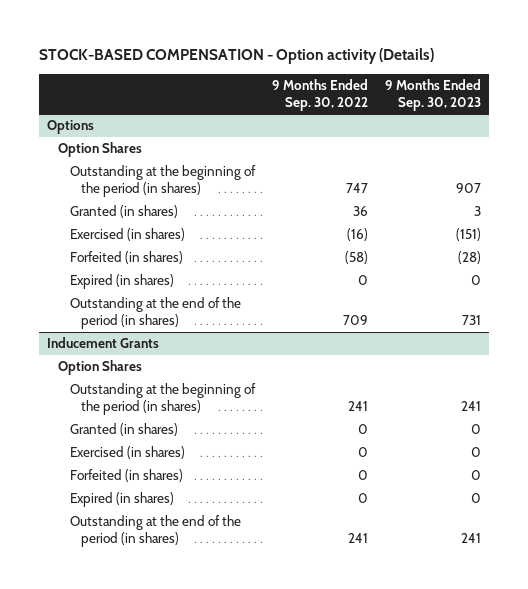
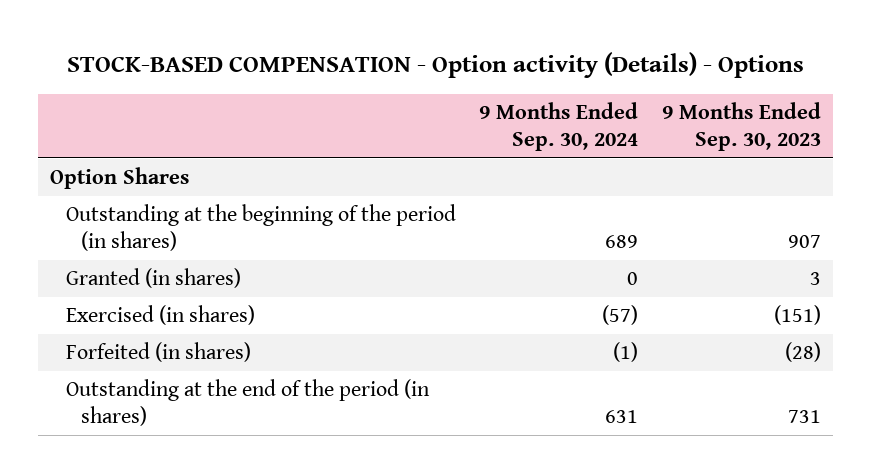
- STOCK-BASED COMPENSATION - Option activity (Details)
+ STOCK-BASED COMPENSATION - Option activity (Details) - Options
- | 9 Months Ended Sep. 30, 2022 | 9 Months Ended Sep. 30, 2023
+ | 9 Months Ended Sep. 30, 2024 | 9 Months Ended Sep. 30, 2023
- Options
- Expired (in shares) | 0 | 0
- Inducement Grants
- Option Shares
- Outstanding at the beginning of the period (in shares) | 241 | 241
- Granted (in shares) | 0 | 0
- Exercised (in shares) | 0 | 0
- Forfeited (in shares) | 0 | 0
- Expired (in shares) | 0 | 0
- Outstanding at the end of the period (in shares) | 241 | 241

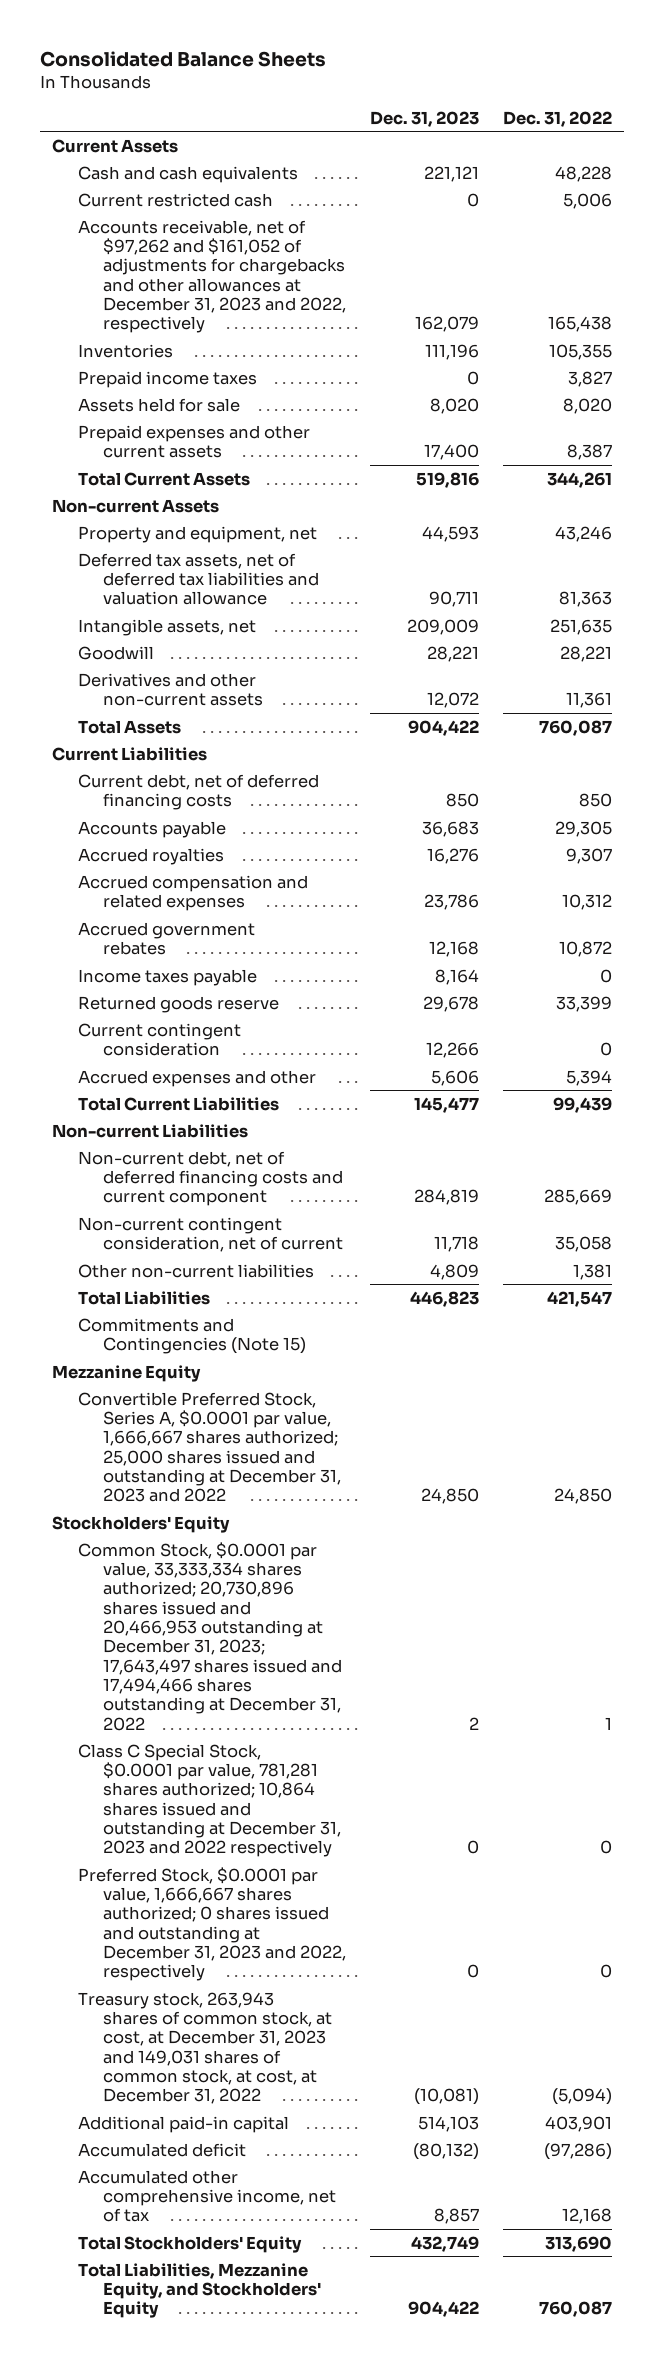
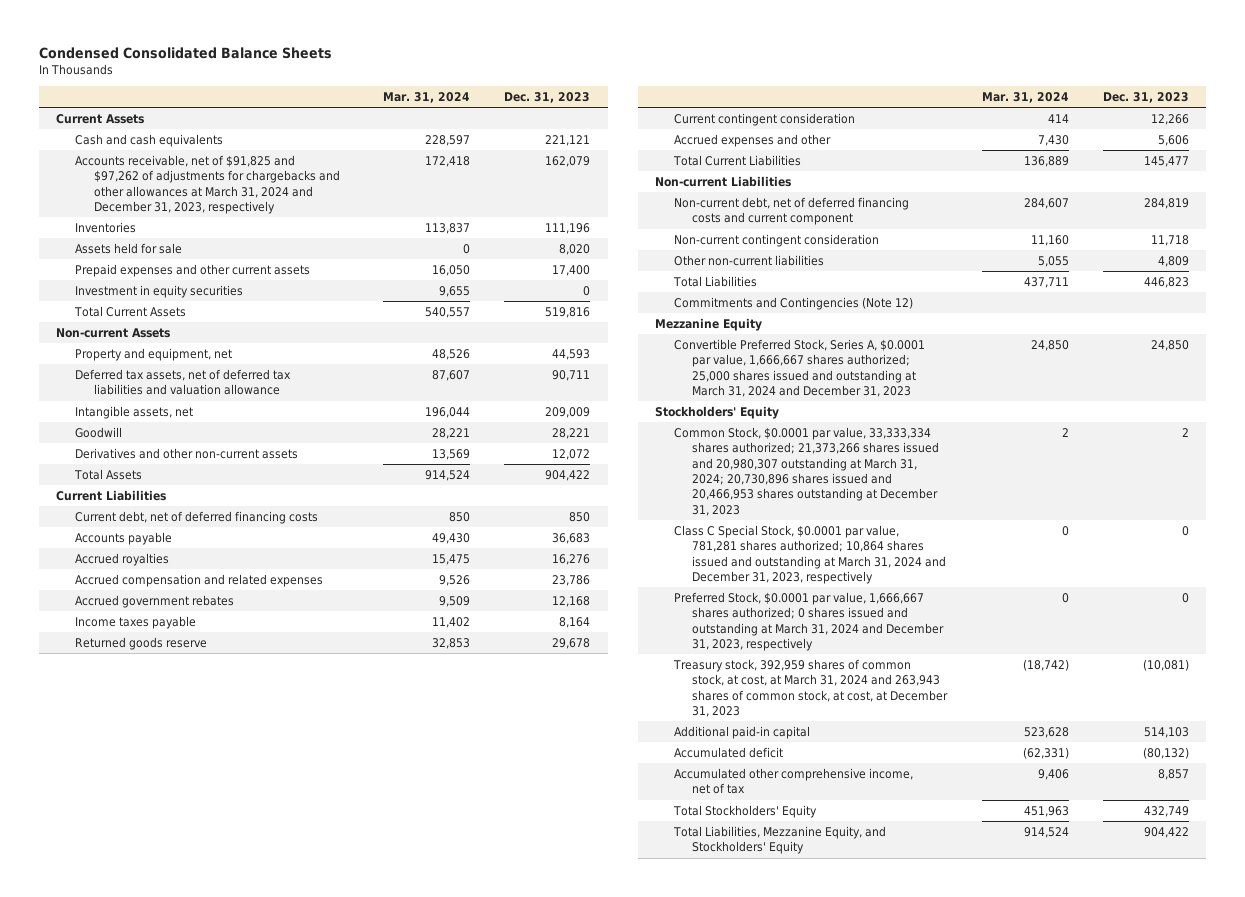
- Consolidated Balance Sheets
+ Condensed Consolidated Balance Sheets
- | Dec. 31, 2023 | Dec. 31, 2022
+ | Mar. 31, 2024 | Dec. 31, 2023
- Current restricted cash | 0 | 5,006
- Accounts receivable, net of $97,262 and $161,052 of adjustments for chargebacks and other allowances at December 31, 2023 and 2022, respectively | 162,079 | 165,438
+ Accounts receivable, net of $91,825 and $97,262 of adjustments for chargebacks and other allowances at March 31, 2024 and December 31, 2023, respectively | 172,418 | 162,079
- Prepaid income taxes | 0 | 3,827
+ Investment in equity securities | 9,655 | 0
- Non-current contingent consideration, net of current | 11,718 | 35,058
+ Non-current contingent consideration | 11,160 | 11,718
- Commitments and Contingencies (Note 15)
+ Commitments and Contingencies (Note 12)
- Convertible Preferred Stock, Series A, $0.0001 par value, 1,666,667 shares authorized; 25,000 shares issued and outstanding at December 31, 2023 and 2022 | 24,850 | 24,850
+ Convertible Preferred Stock, Series A, $0.0001 par value, 1,666,667 shares authorized; 25,000 shares issued and outstanding at March 31, 2024 and December 31, 2023 | 24,850 | 24,850
- Common Stock, $0.0001 par value, 33,333,334 shares authorized; 20,730,896 shares issued and 20,466,953 outstanding at December 31, 2023; 17,643,497 shares issued and 17,494,466 shares outstanding at December 31, 2022 | 2 | 1
- Class C Special Stock, $0.0001 par value, 781,281 shares authorized; 10,864 shares issued and outstanding at December 31, 2023 and 2022 respectively | 0 | 0
- Preferred Stock, $0.0001 par value, 1,666,667 shares authorized; 0 shares issued and outstanding at December 31, 2023 and 2022, respectively | 0 | 0
- Treasury stock, 263,943 shares of common stock, at cost, at December 31, 2023 and 149,031 shares of common stock, at cost, at December 31, 2022 | (10,081) | (5,094)
+ Common Stock, $0.0001 par value, 33,333,334 shares authorized; 21,373,266 shares issued and 20,980,307 outstanding at March 31, 2024; 20,730,896 shares issued and 20,466,953 shares outstanding at December 31, 2023 | 2 | 2
+ Class C Special Stock, $0.0001 par value, 781,281 shares authorized; 10,864 shares issued and outstanding at March 31, 2024 and December 31, 2023, respectively | 0 | 0
+ Preferred Stock, $0.0001 par value, 1,666,667 shares authorized; 0 shares issued and outstanding at March 31, 2024 and December 31, 2023, respectively | 0 | 0
+ Treasury stock, 392,959 shares of common stock, at cost, at March 31, 2024 and 263,943 shares of common stock, at cost, at December 31, 2023 | (18,742) | (10,081)

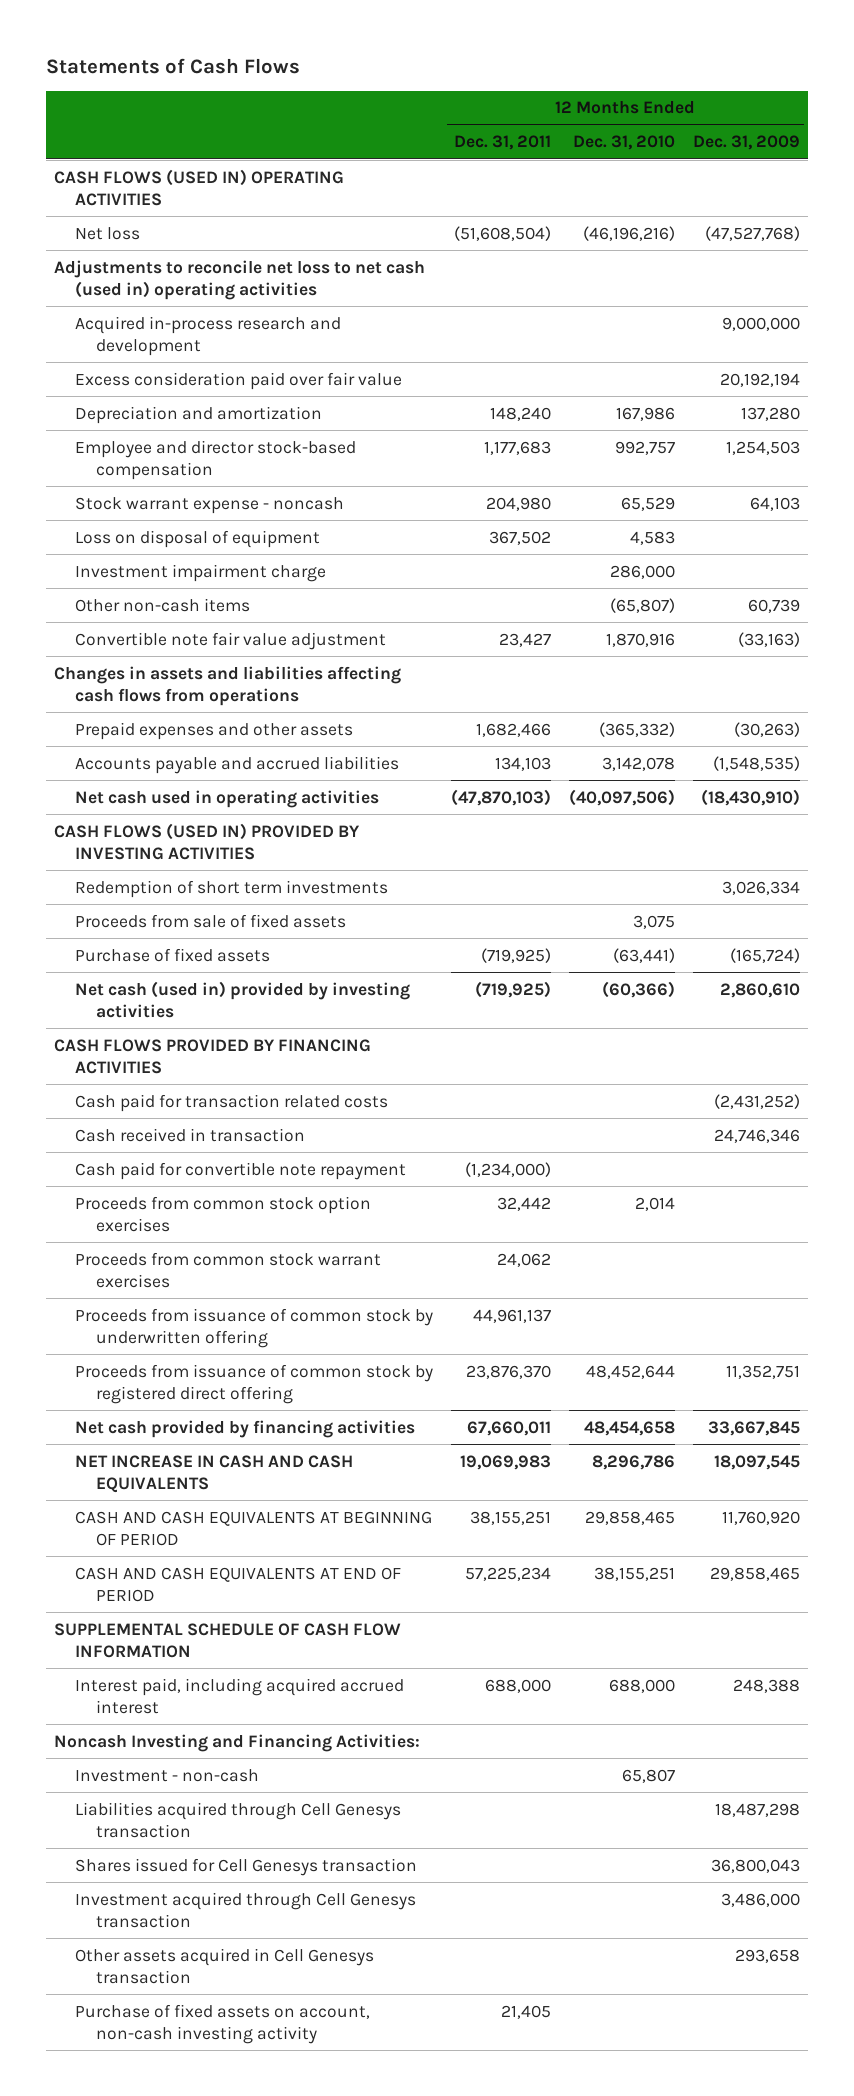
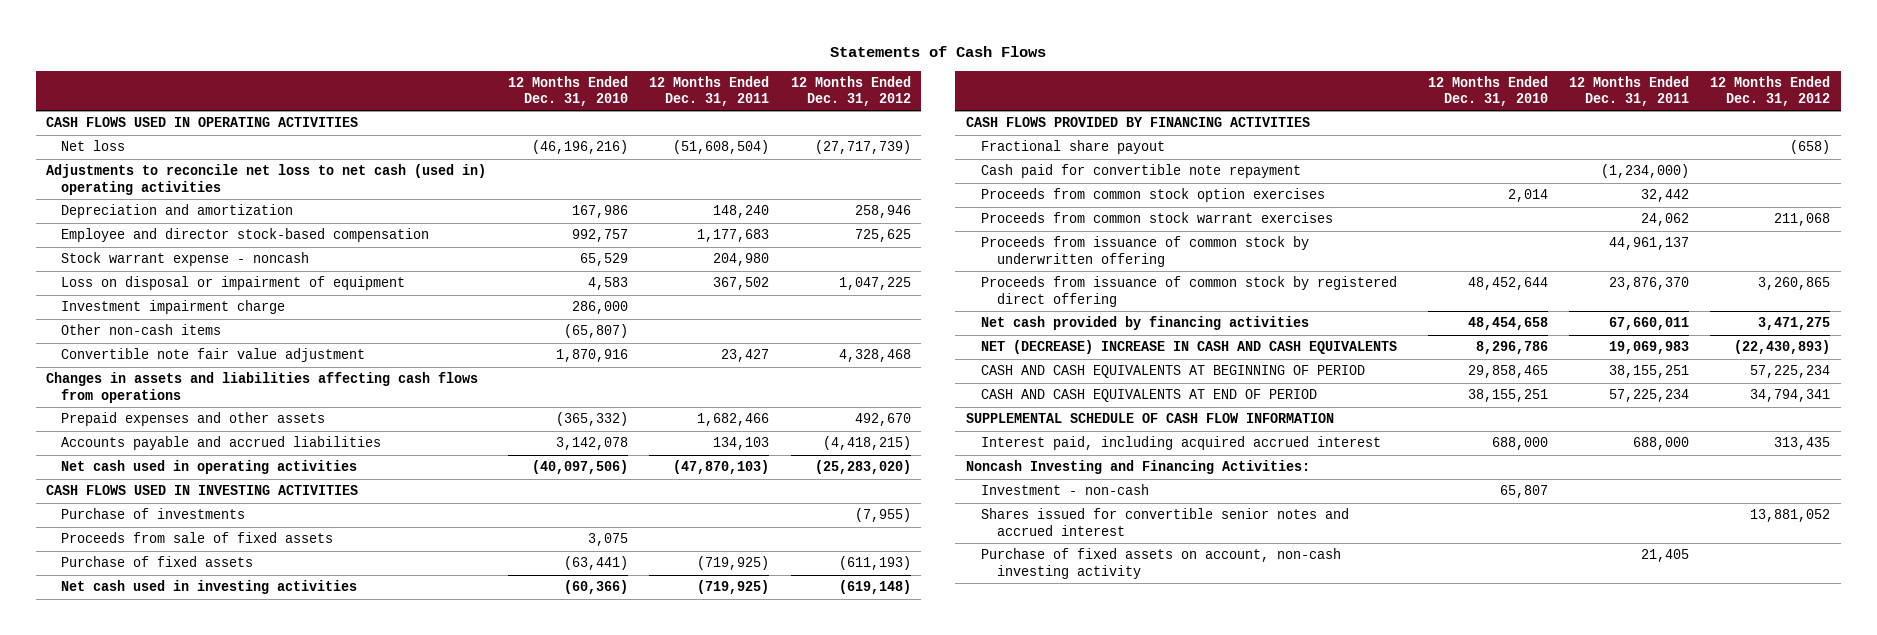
- | 12 Months Ended Dec. 31, 2011 | 12 Months Ended Dec. 31, 2010 | 12 Months Ended Dec. 31, 2009
+ | 12 Months Ended Dec. 31, 2010 | 12 Months Ended Dec. 31, 2011 | 12 Months Ended Dec. 31, 2012
- CASH FLOWS (USED IN) OPERATING ACTIVITIES
+ CASH FLOWS USED IN OPERATING ACTIVITIES
- Acquired in-process research and development | | | 9,000,000
- Excess consideration paid over fair value | | | 20,192,194
- Loss on disposal of equipment | 367,502 | 4,583 |
+ Loss on disposal or impairment of equipment | 4,583 | 367,502 | 1,047,225
- CASH FLOWS (USED IN) PROVIDED BY INVESTING ACTIVITIES
- Redemption of short term investments | | | 3,026,334
+ CASH FLOWS USED IN INVESTING ACTIVITIES
+ Purchase of investments | | | (7,955)
- Net cash (used in) provided by investing activities | (719,925) | (60,366) | 2,860,610
+ Net cash used in investing activities | (60,366) | (719,925) | (619,148)
- Cash paid for transaction related costs | | | (2,431,252)
- Cash received in transaction | | | 24,746,346
+ Fractional share payout | | | (658)
- NET INCREASE IN CASH AND CASH EQUIVALENTS | 19,069,983 | 8,296,786 | 18,097,545
+ NET (DECREASE) INCREASE IN CASH AND CASH EQUIVALENTS | 8,296,786 | 19,069,983 | (22,430,893)
- Liabilities acquired through Cell Genesys transaction | | | 18,487,298
- Shares issued for Cell Genesys transaction | | | 36,800,043
- Investment acquired through Cell Genesys transaction | | | 3,486,000
- Other assets acquired in Cell Genesys transaction | | | 293,658
+ Shares issued for convertible senior notes and accrued interest | | | 13,881,052

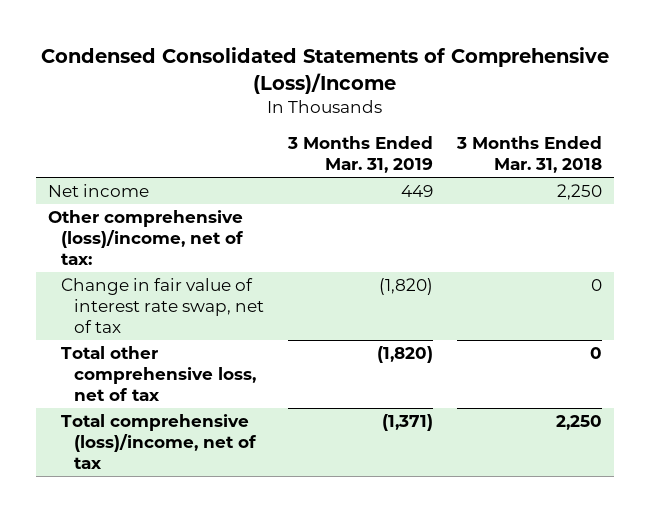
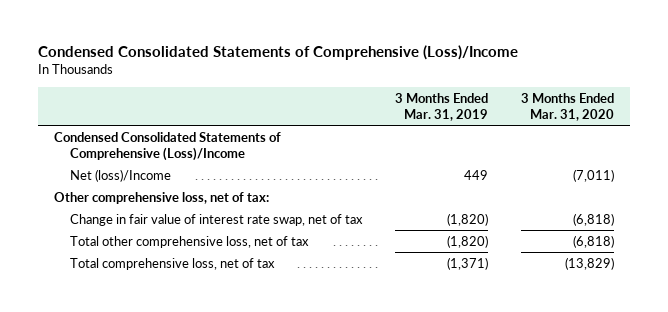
- | 3 Months Ended Mar. 31, 2019 | 3 Months Ended Mar. 31, 2018
+ | 3 Months Ended Mar. 31, 2019 | 3 Months Ended Mar. 31, 2020
- Net income | 449 | 2,250
- Other comprehensive (loss)/income, net of tax:
+ Condensed Consolidated Statements of Comprehensive (Loss)/Income
+ Net (loss)/Income | 449 | (7,011)
+ Other comprehensive loss, net of tax:
- Total comprehensive (loss)/income, net of tax | (1,371) | 2,250
+ Total comprehensive loss, net of tax | (1,371) | (13,829)

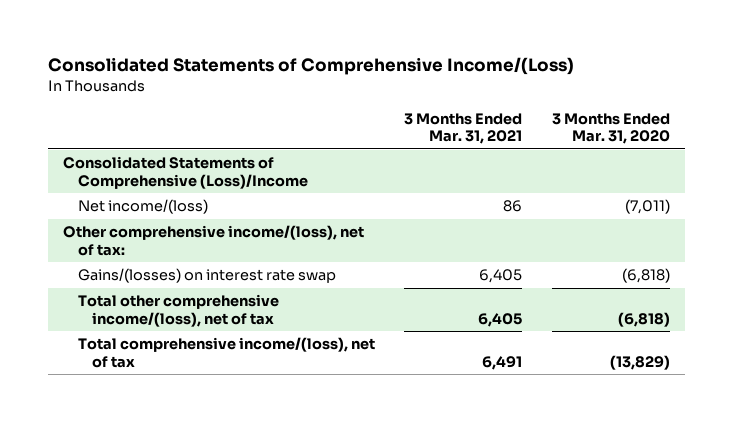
- Condensed Consolidated Statements of Comprehensive (Loss)/Income
+ Consolidated Statements of Comprehensive Income/(Loss)
- | 3 Months Ended Mar. 31, 2019 | 3 Months Ended Mar. 31, 2020
+ | 3 Months Ended Mar. 31, 2021 | 3 Months Ended Mar. 31, 2020
- Condensed Consolidated Statements of Comprehensive (Loss)/Income
- Net (loss)/Income | 449 | (7,011)
- Other comprehensive loss, net of tax:
- Change in fair value of interest rate swap, net of tax | (1,820) | (6,818)
- Total other comprehensive loss, net of tax | (1,820) | (6,818)
- Total comprehensive loss, net of tax | (1,371) | (13,829)
+ Consolidated Statements of Comprehensive (Loss)/Income
+ Net income/(loss) | 86 | (7,011)
+ Other comprehensive income/(loss), net of tax:
+ Gains/(losses) on interest rate swap | 6,405 | (6,818)
+ Total other comprehensive income/(loss), net of tax | 6,405 | (6,818)
+ Total comprehensive income/(loss), net of tax | 6,491 | (13,829)

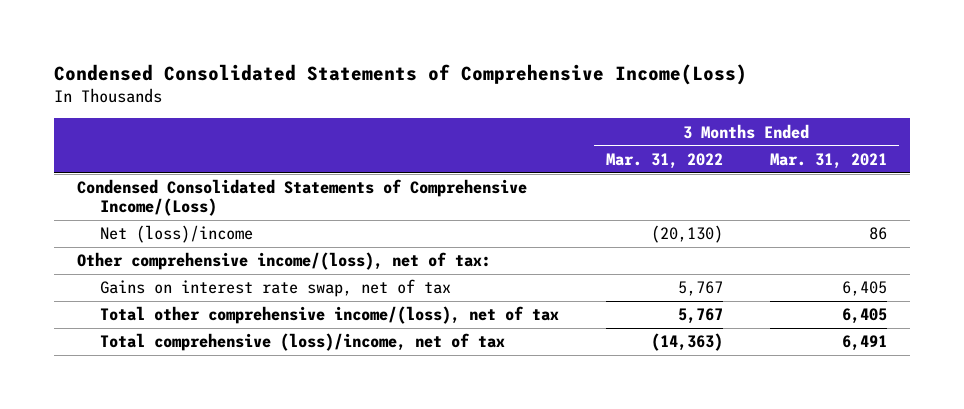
- Consolidated Statements of Comprehensive Income/(Loss)
+ Condensed Consolidated Statements of Comprehensive Income(Loss)
- | 3 Months Ended Mar. 31, 2021 | 3 Months Ended Mar. 31, 2020
+ | 3 Months Ended Mar. 31, 2022 | 3 Months Ended Mar. 31, 2021
- Consolidated Statements of Comprehensive (Loss)/Income
- Net income/(loss) | 86 | (7,011)
+ Condensed Consolidated Statements of Comprehensive Income/(Loss)
+ Net (loss)/income | (20,130) | 86
- Gains/(losses) on interest rate swap | 6,405 | (6,818)
+ Gains on interest rate swap, net of tax | 5,767 | 6,405
- Total comprehensive income/(loss), net of tax | 6,491 | (13,829)
+ Total comprehensive (loss)/income, net of tax | (14,363) | 6,491

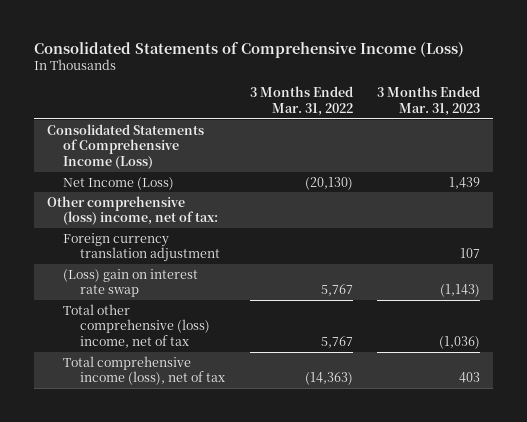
- Condensed Consolidated Statements of Comprehensive Income(Loss)
+ Consolidated Statements of Comprehensive Income (Loss)
- | 3 Months Ended Mar. 31, 2022 | 3 Months Ended Mar. 31, 2021
+ | 3 Months Ended Mar. 31, 2022 | 3 Months Ended Mar. 31, 2023
- Condensed Consolidated Statements of Comprehensive Income/(Loss)
- Net (loss)/income | (20,130) | 86
- Other comprehensive income/(loss), net of tax:
- Gains on interest rate swap, net of tax | 5,767 | 6,405
- Total other comprehensive income/(loss), net of tax | 5,767 | 6,405
- Total comprehensive (loss)/income, net of tax | (14,363) | 6,491
+ Consolidated Statements of Comprehensive Income (Loss)
+ Net Income (Loss) | (20,130) | 1,439
+ Other comprehensive (loss) income, net of tax:
+ Foreign currency translation adjustment | | 107
+ (Loss) gain on interest rate swap | 5,767 | (1,143)
+ Total other comprehensive (loss) income, net of tax | 5,767 | (1,036)
+ Total comprehensive income (loss), net of tax | (14,363) | 403

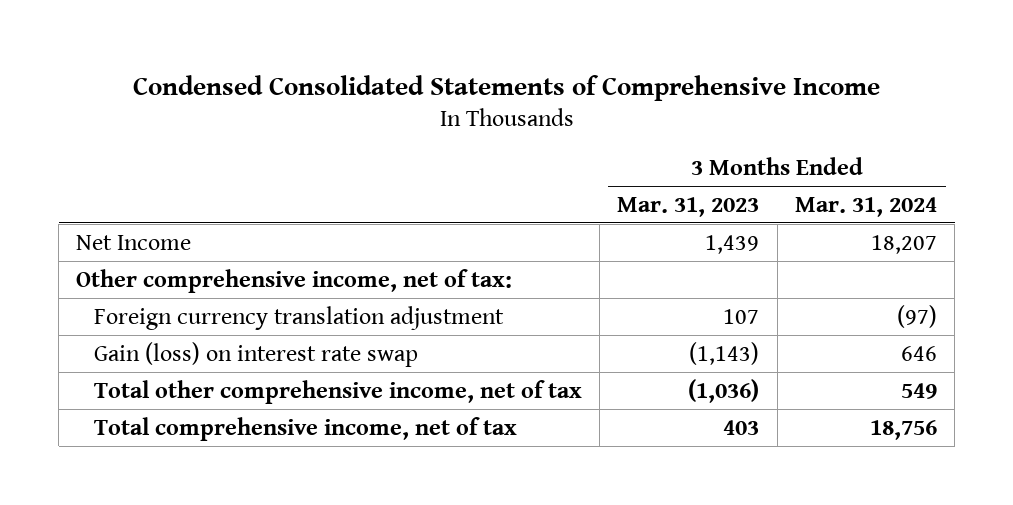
- Consolidated Statements of Comprehensive Income (Loss)
+ Condensed Consolidated Statements of Comprehensive Income
- | 3 Months Ended Mar. 31, 2022 | 3 Months Ended Mar. 31, 2023
+ | 3 Months Ended Mar. 31, 2023 | 3 Months Ended Mar. 31, 2024
- Consolidated Statements of Comprehensive Income (Loss)
- Net Income (Loss) | (20,130) | 1,439
- Other comprehensive (loss) income, net of tax:
+ Net Income | 1,439 | 18,207
+ Other comprehensive income, net of tax:
- (Loss) gain on interest rate swap | 5,767 | (1,143)
- Total other comprehensive (loss) income, net of tax | 5,767 | (1,036)
- Total comprehensive income (loss), net of tax | (14,363) | 403
+ Gain (loss) on interest rate swap | (1,143) | 646
+ Total other comprehensive income, net of tax | (1,036) | 549
+ Total comprehensive income, net of tax | 403 | 18,756

